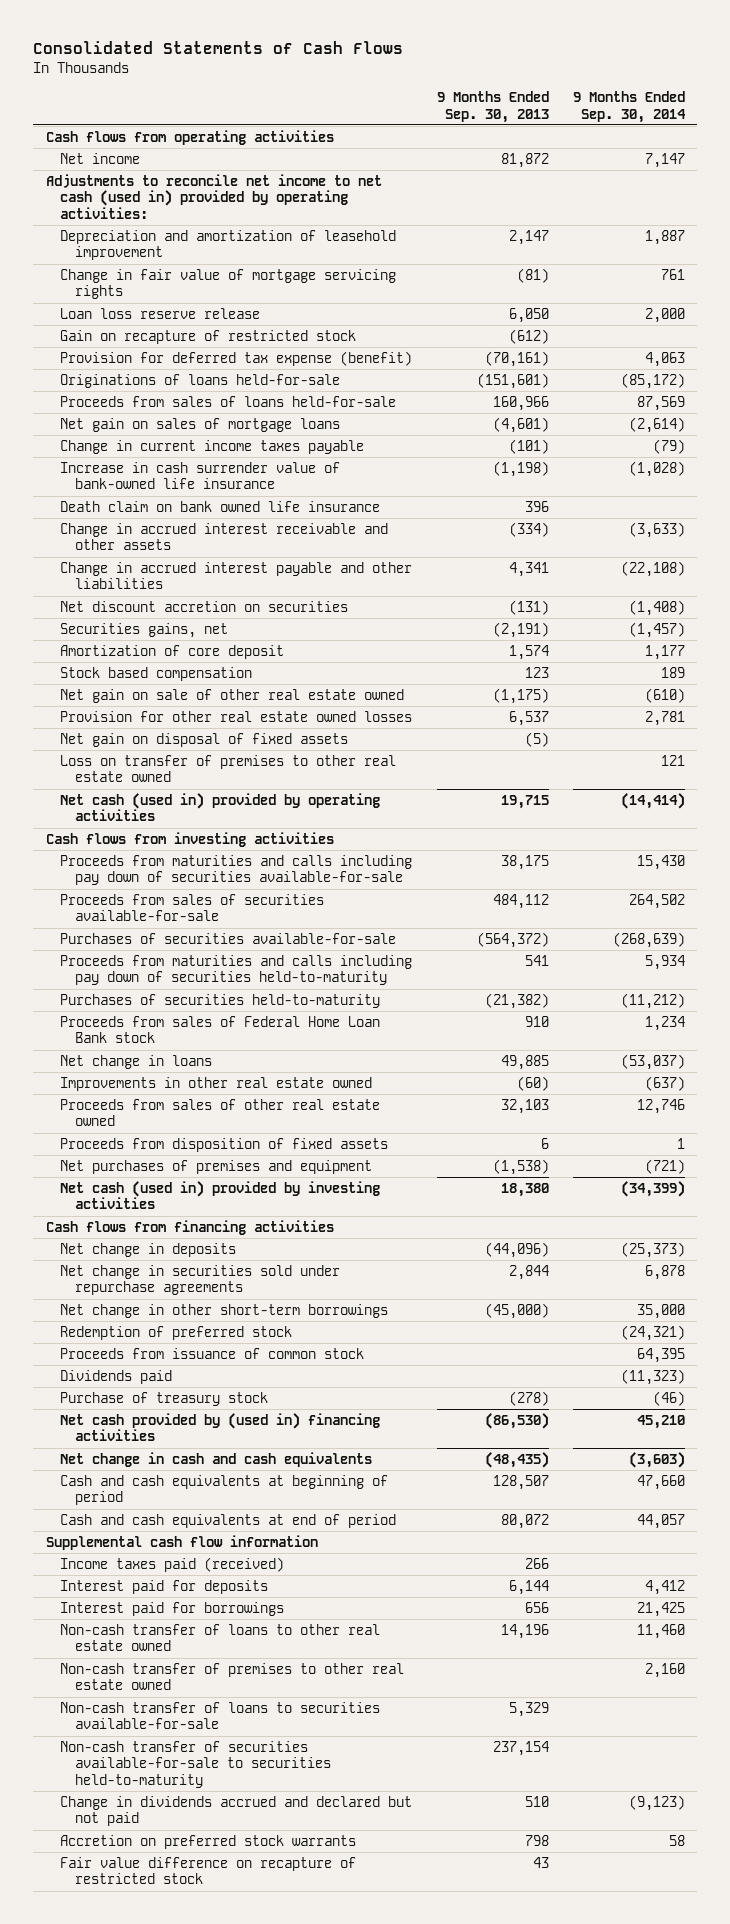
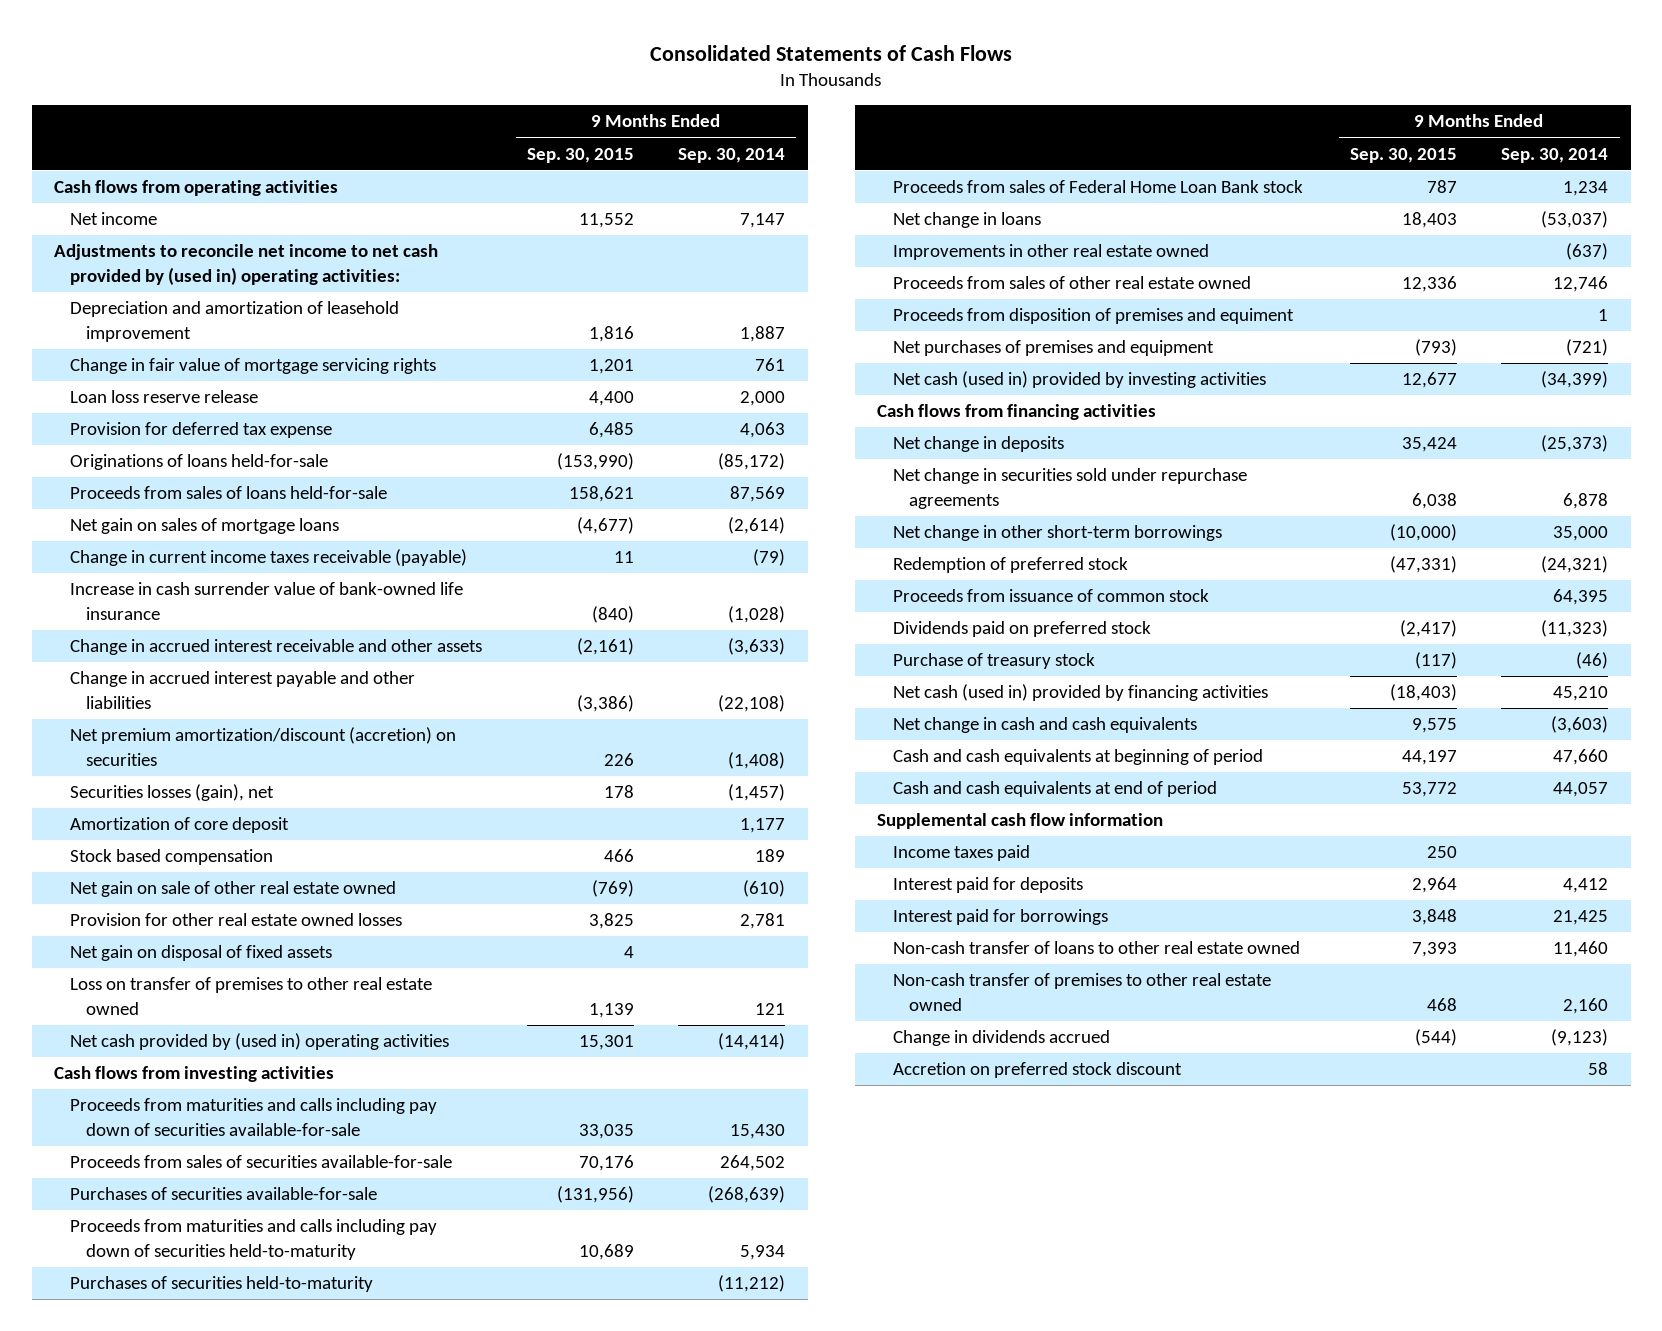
- | 9 Months Ended Sep. 30, 2013 | 9 Months Ended Sep. 30, 2014
+ | 9 Months Ended Sep. 30, 2015 | 9 Months Ended Sep. 30, 2014
- Adjustments to reconcile net income to net cash (used in) provided by operating activities:
+ Adjustments to reconcile net income to net cash provided by (used in) operating activities:
- Gain on recapture of restricted stock | (612) |
- Provision for deferred tax expense (benefit) | (70,161) | 4,063
+ Provision for deferred tax expense | 6,485 | 4,063
- Change in current income taxes payable | (101) | (79)
+ Change in current income taxes receivable (payable) | 11 | (79)
- Death claim on bank owned life insurance | 396 |
- Net discount accretion on securities | (131) | (1,408)
- Securities gains, net | (2,191) | (1,457)
+ Net premium amortization/discount (accretion) on securities | 226 | (1,408)
+ Securities losses (gain), net | 178 | (1,457)
- Net cash (used in) provided by operating activities | 19,715 | (14,414)
+ Net cash provided by (used in) operating activities | 15,301 | (14,414)
- Proceeds from disposition of fixed assets | 6 | 1
+ Proceeds from disposition of premises and equiment | | 1
- Dividends paid | | (11,323)
+ Dividends paid on preferred stock | (2,417) | (11,323)
- Net cash provided by (used in) financing activities | (86,530) | 45,210
+ Net cash (used in) provided by financing activities | (18,403) | 45,210
- Income taxes paid (received) | 266 |
+ Income taxes paid | 250 |
- Non-cash transfer of loans to securities available-for-sale | 5,329 |
- Non-cash transfer of securities available-for-sale to securities held-to-maturity | 237,154 |
- Change in dividends accrued and declared but not paid | 510 | (9,123)
- Accretion on preferred stock warrants | 798 | 58
- Fair value difference on recapture of restricted stock | 43 |
+ Change in dividends accrued | (544) | (9,123)
+ Accretion on preferred stock discount | | 58

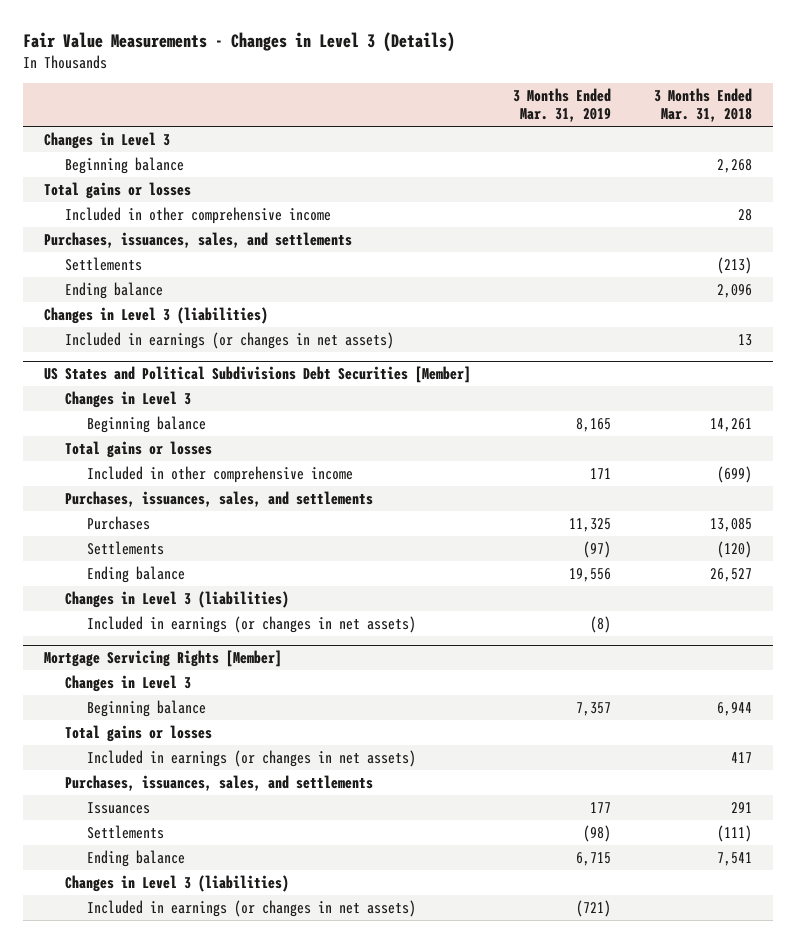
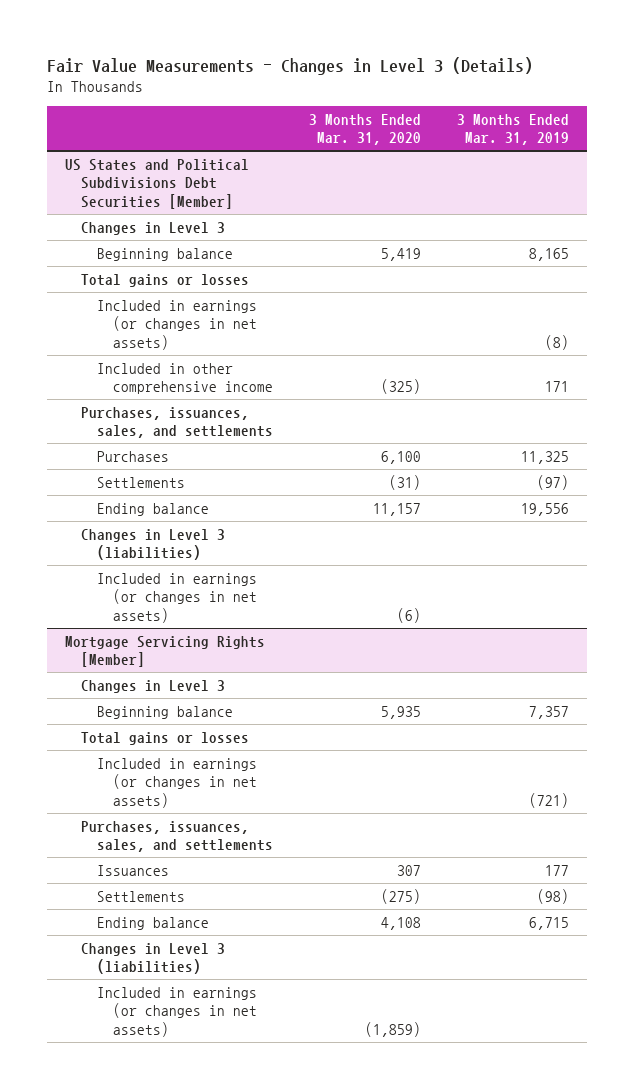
- | 3 Months Ended Mar. 31, 2019 | 3 Months Ended Mar. 31, 2018
+ | 3 Months Ended Mar. 31, 2020 | 3 Months Ended Mar. 31, 2019
- Changes in Level 3
- Beginning balance | | 2,268
- Total gains or losses
- Included in other comprehensive income | | 28
- Purchases, issuances, sales, and settlements
- Settlements | | (213)
- Ending balance | | 2,096
- Changes in Level 3 (liabilities)
- Included in earnings (or changes in net assets) | | 13
@ US States and Political Subdivisions Debt Securities [Member]
moved up: Included in earnings (or changes in net assets) | | (8)
+ Included in earnings (or changes in net assets) | (6) |
@ Mortgage Servicing Rights [Member]
moved up: Included in earnings (or changes in net assets) | | (721)
moved down: Included in earnings (or changes in net assets) | (1,859) |

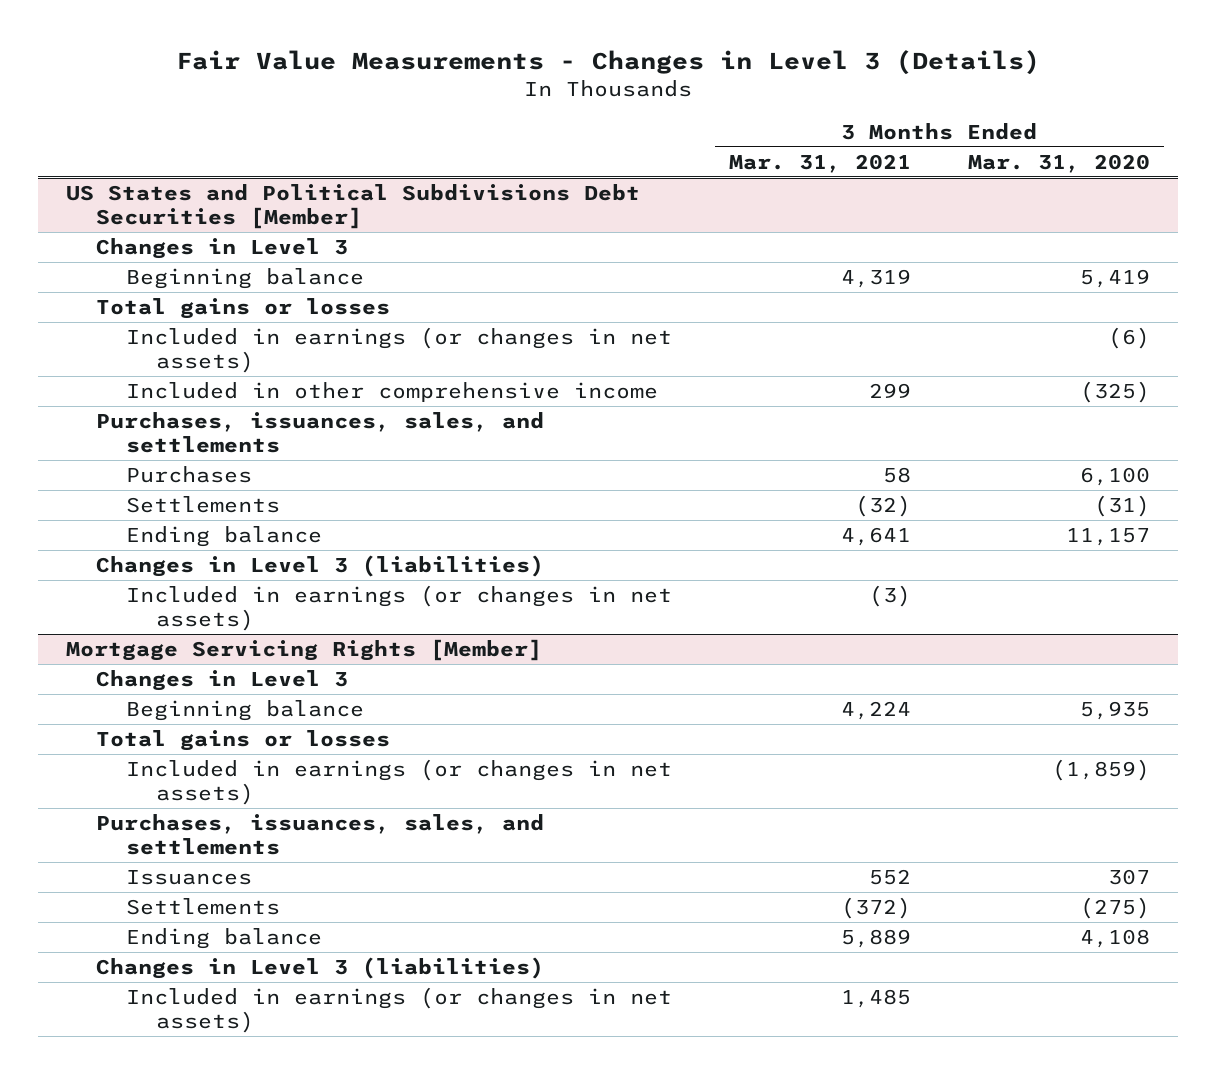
- | 3 Months Ended Mar. 31, 2020 | 3 Months Ended Mar. 31, 2019
+ | 3 Months Ended Mar. 31, 2021 | 3 Months Ended Mar. 31, 2020
@ US States and Political Subdivisions Debt Securities [Member]
moved up: Included in earnings (or changes in net assets) | | (6)
moved down: Included in earnings (or changes in net assets) | (3) |
@ Mortgage Servicing Rights [Member]
moved up: Included in earnings (or changes in net assets) | | (1,859)
moved down: Included in earnings (or changes in net assets) | 1,485 |

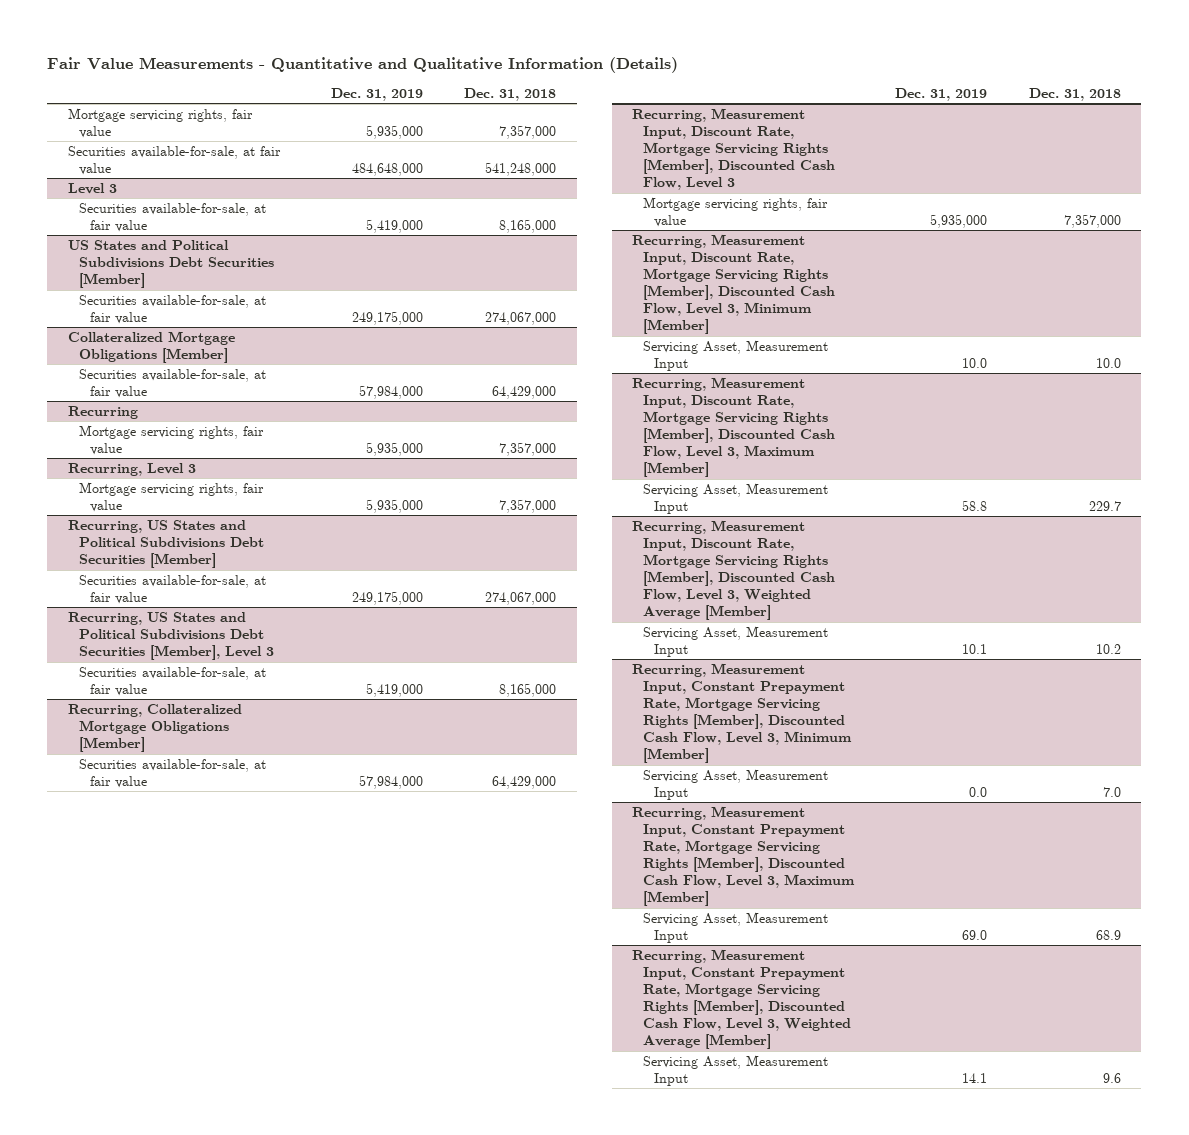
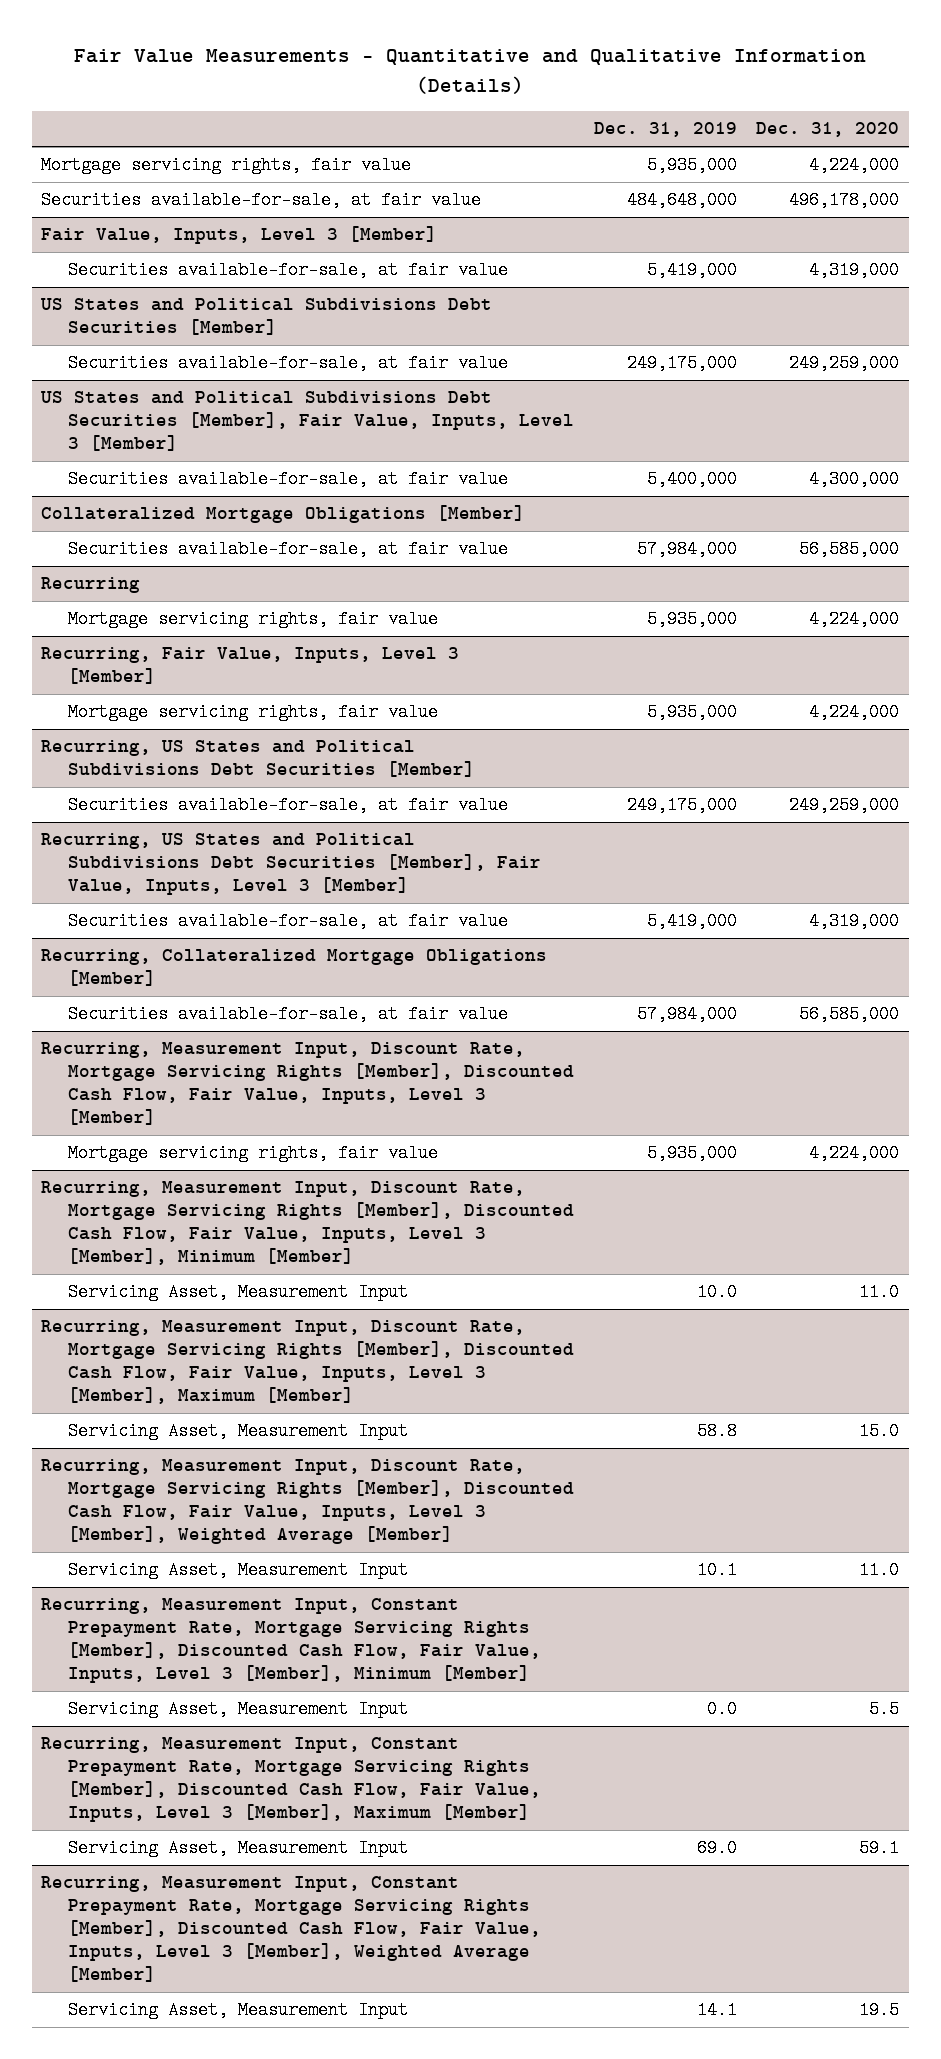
- | Dec. 31, 2019 | Dec. 31, 2018
+ | Dec. 31, 2019 | Dec. 31, 2020
- Level 3
+ Fair Value, Inputs, Level 3 [Member]
+ US States and Political Subdivisions Debt Securities [Member], Fair Value, Inputs, Level 3 [Member]
+ Securities available-for-sale, at fair value | 5,400,000 | 4,300,000
- Recurring, Level 3
+ Recurring, Fair Value, Inputs, Level 3 [Member]
- Recurring, US States and Political Subdivisions Debt Securities [Member], Level 3
+ Recurring, US States and Political Subdivisions Debt Securities [Member], Fair Value, Inputs, Level 3 [Member]
- Recurring, Measurement Input, Discount Rate, Mortgage Servicing Rights [Member], Discounted Cash Flow, Level 3
+ Recurring, Measurement Input, Discount Rate, Mortgage Servicing Rights [Member], Discounted Cash Flow, Fair Value, Inputs, Level 3 [Member]
- Recurring, Measurement Input, Discount Rate, Mortgage Servicing Rights [Member], Discounted Cash Flow, Level 3, Minimum [Member]
+ Recurring, Measurement Input, Discount Rate, Mortgage Servicing Rights [Member], Discounted Cash Flow, Fair Value, Inputs, Level 3 [Member], Minimum [Member]
- Recurring, Measurement Input, Discount Rate, Mortgage Servicing Rights [Member], Discounted Cash Flow, Level 3, Maximum [Member]
+ Recurring, Measurement Input, Discount Rate, Mortgage Servicing Rights [Member], Discounted Cash Flow, Fair Value, Inputs, Level 3 [Member], Maximum [Member]
- Recurring, Measurement Input, Discount Rate, Mortgage Servicing Rights [Member], Discounted Cash Flow, Level 3, Weighted Average [Member]
+ Recurring, Measurement Input, Discount Rate, Mortgage Servicing Rights [Member], Discounted Cash Flow, Fair Value, Inputs, Level 3 [Member], Weighted Average [Member]
- Recurring, Measurement Input, Constant Prepayment Rate, Mortgage Servicing Rights [Member], Discounted Cash Flow, Level 3, Minimum [Member]
+ Recurring, Measurement Input, Constant Prepayment Rate, Mortgage Servicing Rights [Member], Discounted Cash Flow, Fair Value, Inputs, Level 3 [Member], Minimum [Member]
- Recurring, Measurement Input, Constant Prepayment Rate, Mortgage Servicing Rights [Member], Discounted Cash Flow, Level 3, Maximum [Member]
+ Recurring, Measurement Input, Constant Prepayment Rate, Mortgage Servicing Rights [Member], Discounted Cash Flow, Fair Value, Inputs, Level 3 [Member], Maximum [Member]
- Recurring, Measurement Input, Constant Prepayment Rate, Mortgage Servicing Rights [Member], Discounted Cash Flow, Level 3, Weighted Average [Member]
+ Recurring, Measurement Input, Constant Prepayment Rate, Mortgage Servicing Rights [Member], Discounted Cash Flow, Fair Value, Inputs, Level 3 [Member], Weighted Average [Member]

